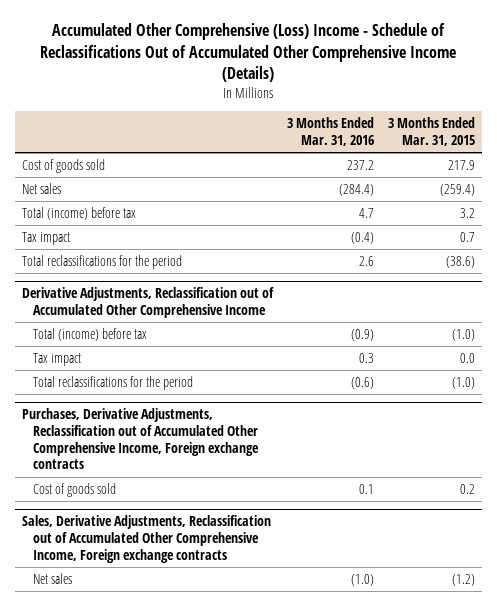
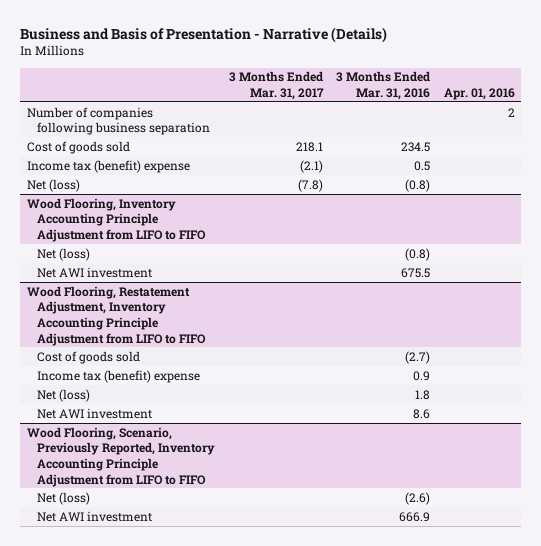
- Accumulated Other Comprehensive (Loss) Income - Schedule of Reclassifications Out of Accumulated Other Comprehensive Income (Details)
+ Business and Basis of Presentation - Narrative (Details)
- | 3 Months Ended Mar. 31, 2016 | 3 Months Ended Mar. 31, 2015
+ | 3 Months Ended Mar. 31, 2017 | 3 Months Ended Mar. 31, 2016 | Apr. 01, 2016
- Cost of goods sold | 237.2 | 217.9
- Net sales | (284.4) | (259.4)
- Total (income) before tax | 4.7 | 3.2
- Tax impact | (0.4) | 0.7
- Total reclassifications for the period | 2.6 | (38.6)
- Derivative Adjustments, Reclassification out of Accumulated Other Comprehensive Income
- Total (income) before tax | (0.9) | (1.0)
- Tax impact | 0.3 | 0.0
- Total reclassifications for the period | (0.6) | (1.0)
- Purchases, Derivative Adjustments, Reclassification out of Accumulated Other Comprehensive Income, Foreign exchange contracts
- Cost of goods sold | 0.1 | 0.2
- Sales, Derivative Adjustments, Reclassification out of Accumulated Other Comprehensive Income, Foreign exchange contracts
- Net sales | (1.0) | (1.2)
+ Number of companies following business separation | | | 2
+ Cost of goods sold | 218.1 | 234.5 |
+ Income tax (benefit) expense | (2.1) | 0.5 |
+ Net (loss) | (7.8) | (0.8) |
+ Wood Flooring, Inventory Accounting Principle Adjustment from LIFO to FIFO
+ Net (loss) | | (0.8) |
+ Net AWI investment | | 675.5 |
+ Wood Flooring, Restatement Adjustment, Inventory Accounting Principle Adjustment from LIFO to FIFO
+ Cost of goods sold | | (2.7) |
+ Income tax (benefit) expense | | 0.9 |
+ Net (loss) | | 1.8 |
+ Net AWI investment | | 8.6 |
+ Wood Flooring, Scenario, Previously Reported, Inventory Accounting Principle Adjustment from LIFO to FIFO
+ Net (loss) | | (2.6) |
+ Net AWI investment | | 666.9 |

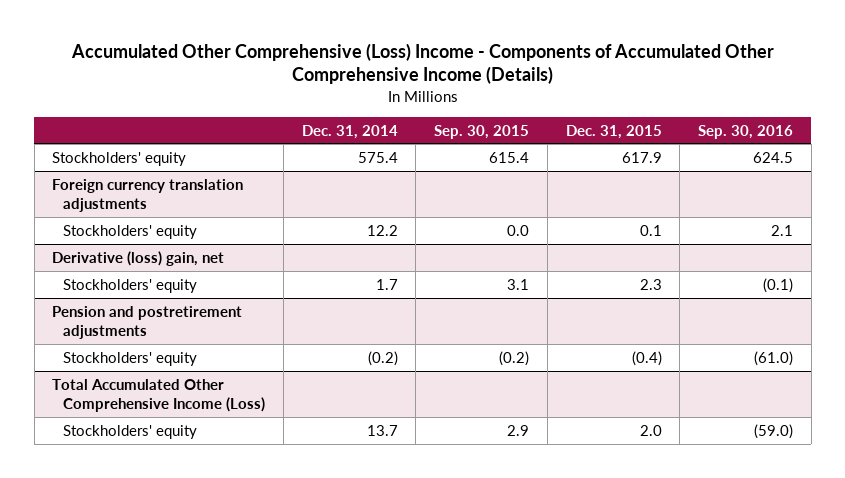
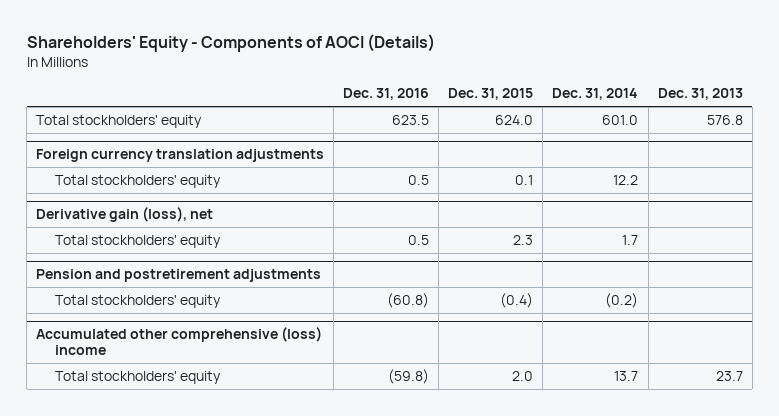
- Accumulated Other Comprehensive (Loss) Income - Components of Accumulated Other Comprehensive Income (Details)
+ Shareholders' Equity - Components of AOCI (Details)
- | Dec. 31, 2014 | Sep. 30, 2015 | Dec. 31, 2015 | Sep. 30, 2016
+ | Dec. 31, 2016 | Dec. 31, 2015 | Dec. 31, 2014 | Dec. 31, 2013
- Stockholders' equity | 575.4 | 615.4 | 617.9 | 624.5
+ Total stockholders' equity | 623.5 | 624.0 | 601.0 | 576.8
@ Foreign currency translation adjustments
- Stockholders' equity | 12.2 | 0.0 | 0.1 | 2.1
- Derivative (loss) gain, net
- Stockholders' equity | 1.7 | 3.1 | 2.3 | (0.1)
@ Foreign currency translation adjustments
+ Total stockholders' equity | 0.5 | 0.1 | 12.2 |
+ Derivative gain (loss), net
+ Total stockholders' equity | 0.5 | 2.3 | 1.7 |
@ Pension and postretirement adjustments
- Stockholders' equity | (0.2) | (0.2) | (0.4) | (61.0)
- Total Accumulated Other Comprehensive Income (Loss)
- Stockholders' equity | 13.7 | 2.9 | 2.0 | (59.0)
@ Pension and postretirement adjustments
+ Total stockholders' equity | (60.8) | (0.4) | (0.2) |
+ Accumulated other comprehensive (loss) income
+ Total stockholders' equity | (59.8) | 2.0 | 13.7 | 23.7

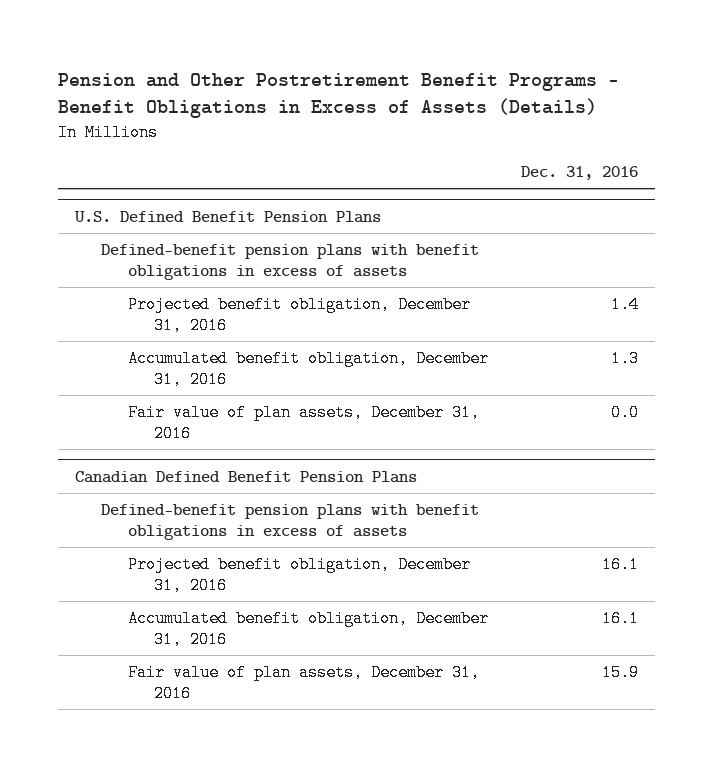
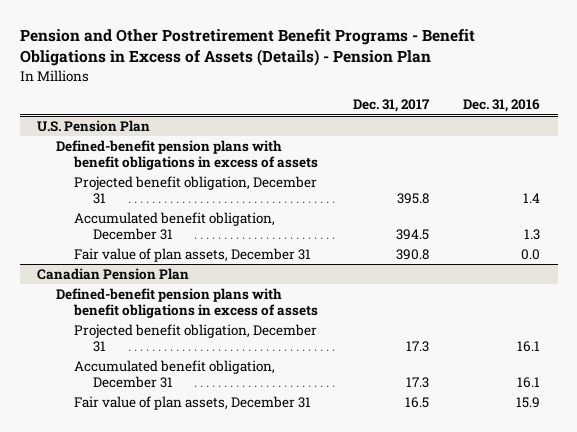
- Pension and Other Postretirement Benefit Programs - Benefit Obligations in Excess of Assets (Details)
+ Pension and Other Postretirement Benefit Programs - Benefit Obligations in Excess of Assets (Details) - Pension Plan
- | Dec. 31, 2016
+ | Dec. 31, 2017 | Dec. 31, 2016
- U.S. Defined Benefit Pension Plans
+ U.S. Pension Plan
- Projected benefit obligation, December 31, 2016 | 1.4
- Accumulated benefit obligation, December 31, 2016 | 1.3
- Fair value of plan assets, December 31, 2016 | 0.0
- Canadian Defined Benefit Pension Plans
+ Projected benefit obligation, December 31 | 395.8 | 1.4
+ Accumulated benefit obligation, December 31 | 394.5 | 1.3
+ Fair value of plan assets, December 31 | 390.8 | 0.0
+ Canadian Pension Plan
- Projected benefit obligation, December 31, 2016 | 16.1
- Accumulated benefit obligation, December 31, 2016 | 16.1
- Fair value of plan assets, December 31, 2016 | 15.9
+ Projected benefit obligation, December 31 | 17.3 | 16.1
+ Accumulated benefit obligation, December 31 | 17.3 | 16.1
+ Fair value of plan assets, December 31 | 16.5 | 15.9

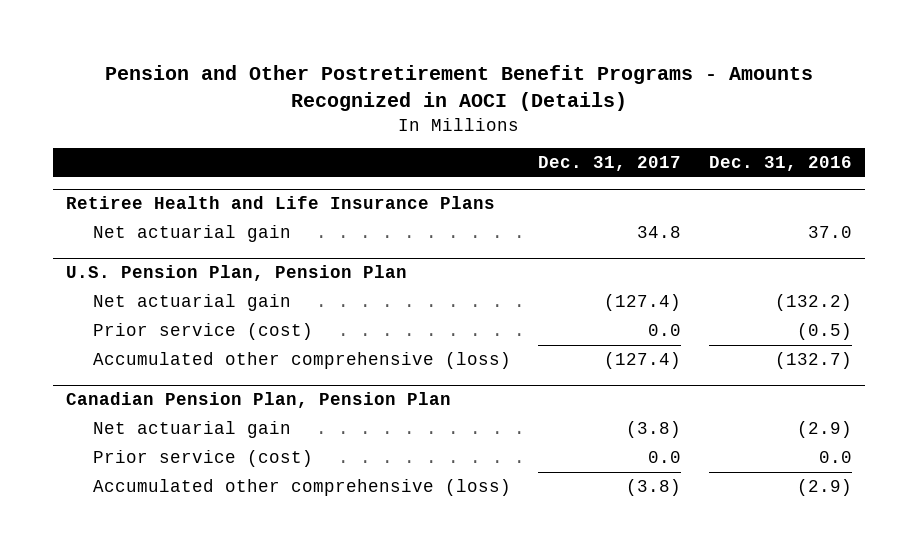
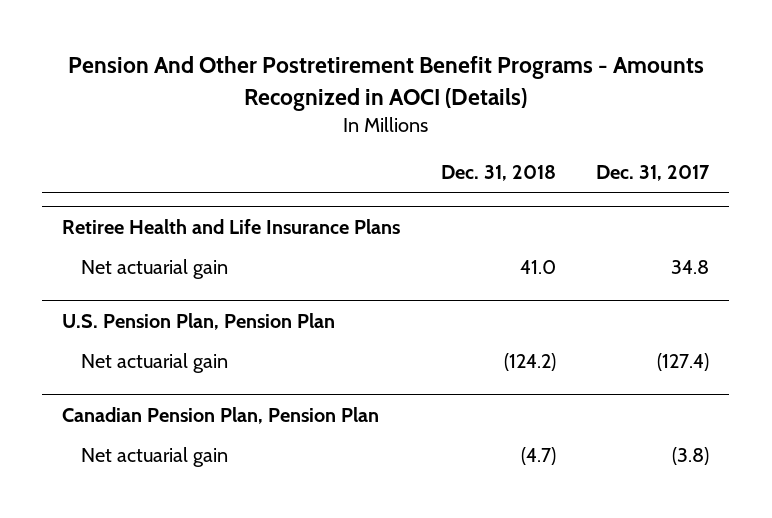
- Pension and Other Postretirement Benefit Programs - Amounts Recognized in AOCI (Details)
+ Pension And Other Postretirement Benefit Programs - Amounts Recognized in AOCI (Details)
- | Dec. 31, 2017 | Dec. 31, 2016
+ | Dec. 31, 2018 | Dec. 31, 2017
@ U.S. Pension Plan, Pension Plan
- Prior service (cost) | 0.0 | (0.5)
- Accumulated other comprehensive (loss) | (127.4) | (132.7)
@ Canadian Pension Plan, Pension Plan
- Prior service (cost) | 0.0 | 0.0
- Accumulated other comprehensive (loss) | (3.8) | (2.9)

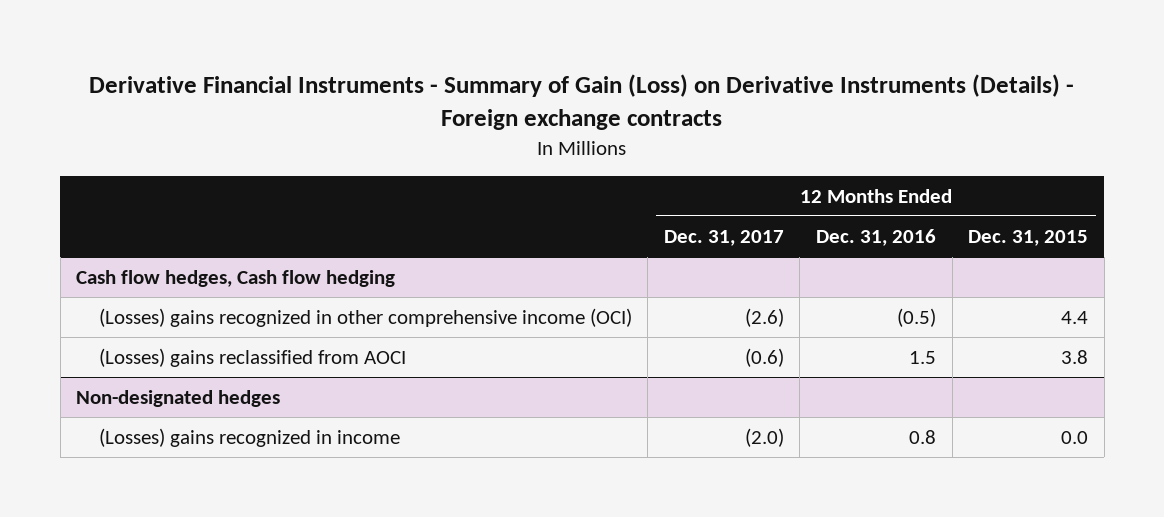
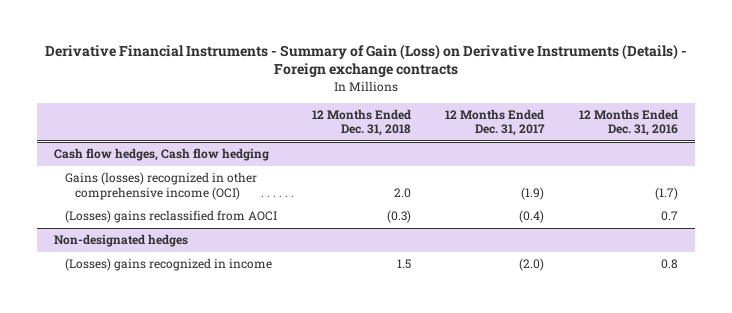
- | 12 Months Ended Dec. 31, 2017 | 12 Months Ended Dec. 31, 2016 | 12 Months Ended Dec. 31, 2015
+ | 12 Months Ended Dec. 31, 2018 | 12 Months Ended Dec. 31, 2017 | 12 Months Ended Dec. 31, 2016
@ Cash flow hedges, Cash flow hedging
- (Losses) gains recognized in other comprehensive income (OCI) | (2.6) | (0.5) | 4.4
- (Losses) gains reclassified from AOCI | (0.6) | 1.5 | 3.8
+ Gains (losses) recognized in other comprehensive income (OCI) | 2.0 | (1.9) | (1.7)
+ (Losses) gains reclassified from AOCI | (0.3) | (0.4) | 0.7

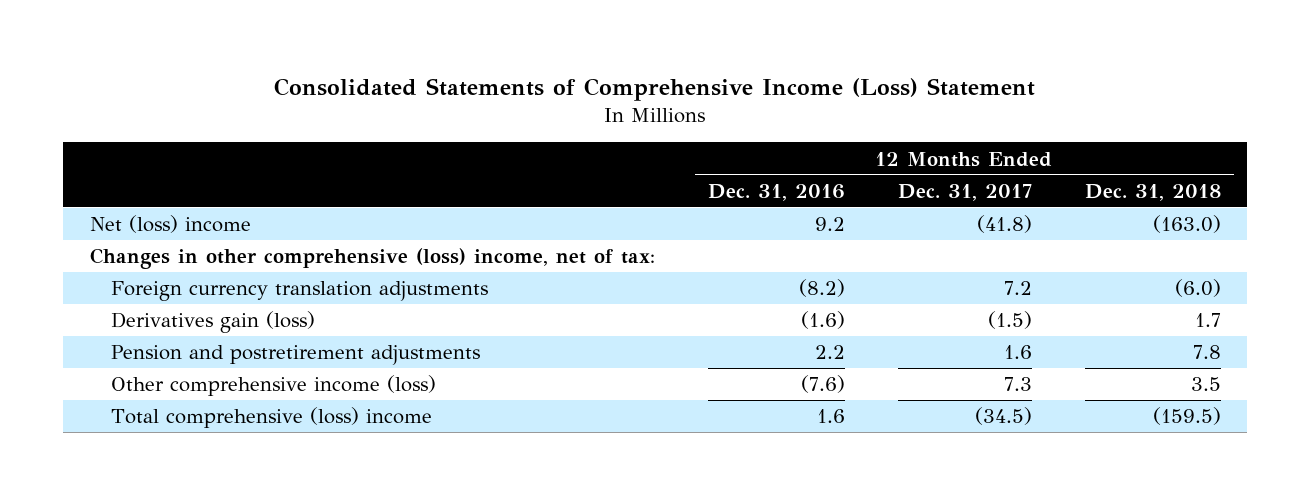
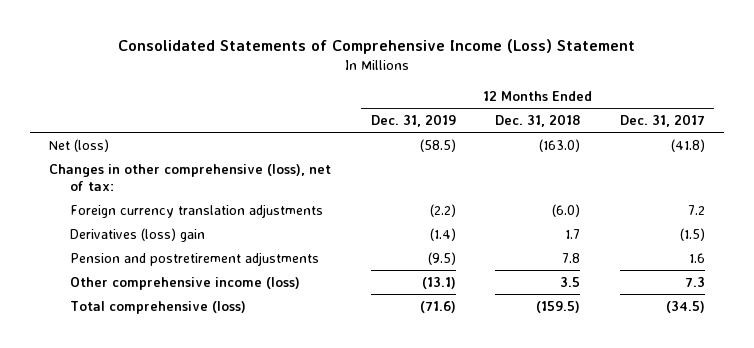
- | 12 Months Ended Dec. 31, 2016 | 12 Months Ended Dec. 31, 2017 | 12 Months Ended Dec. 31, 2018
+ | 12 Months Ended Dec. 31, 2019 | 12 Months Ended Dec. 31, 2018 | 12 Months Ended Dec. 31, 2017
- Net (loss) income | 9.2 | (41.8) | (163.0)
- Changes in other comprehensive (loss) income, net of tax:
+ Net (loss) | (58.5) | (163.0) | (41.8)
+ Changes in other comprehensive (loss), net of tax:
- Derivatives gain (loss) | (1.6) | (1.5) | 1.7
+ Derivatives (loss) gain | (1.4) | 1.7 | (1.5)
- Total comprehensive (loss) income | 1.6 | (34.5) | (159.5)
+ Total comprehensive (loss) | (71.6) | (159.5) | (34.5)

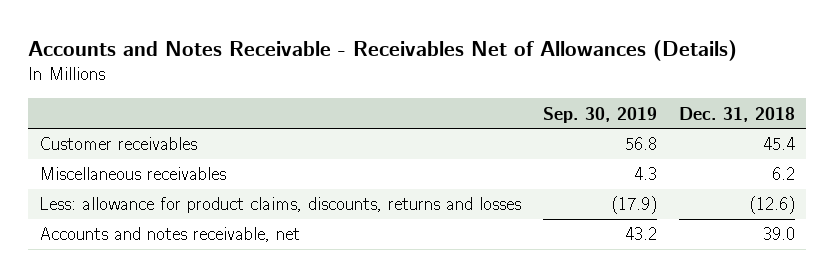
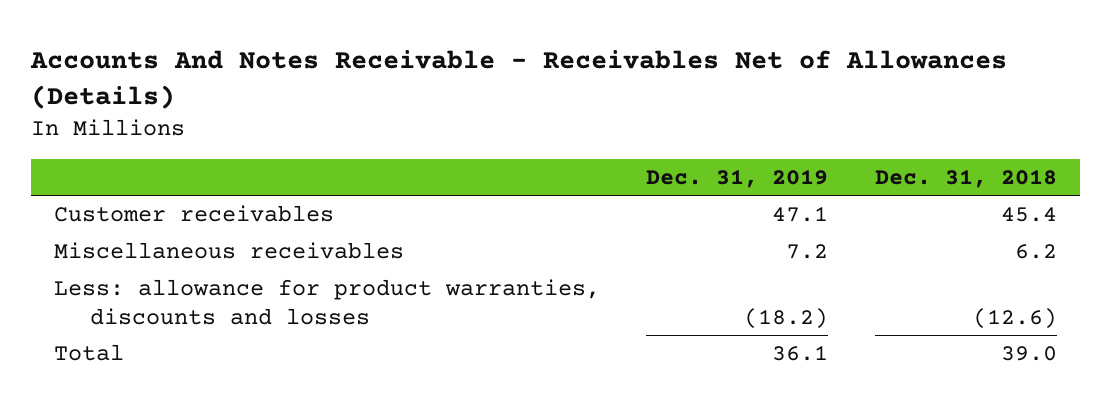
- Accounts and Notes Receivable - Receivables Net of Allowances (Details)
+ Accounts And Notes Receivable - Receivables Net of Allowances (Details)
- | Sep. 30, 2019 | Dec. 31, 2018
+ | Dec. 31, 2019 | Dec. 31, 2018
- Less: allowance for product claims, discounts, returns and losses | (17.9) | (12.6)
- Accounts and notes receivable, net | 43.2 | 39.0
+ Less: allowance for product warranties, discounts and losses | (18.2) | (12.6)
+ Total | 36.1 | 39.0

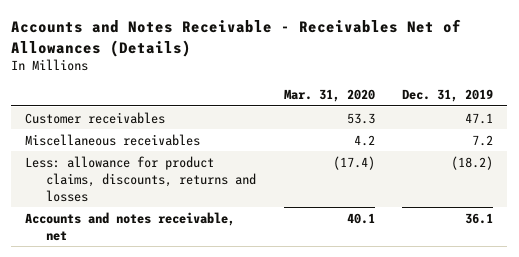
- Accounts And Notes Receivable - Receivables Net of Allowances (Details)
+ Accounts and Notes Receivable - Receivables Net of Allowances (Details)
- | Dec. 31, 2019 | Dec. 31, 2018
+ | Mar. 31, 2020 | Dec. 31, 2019
- Less: allowance for product warranties, discounts and losses | (18.2) | (12.6)
- Total | 36.1 | 39.0
+ Less: allowance for product claims, discounts, returns and losses | (17.4) | (18.2)
+ Accounts and notes receivable, net | 40.1 | 36.1

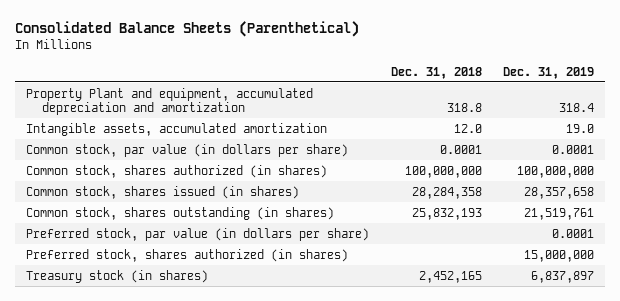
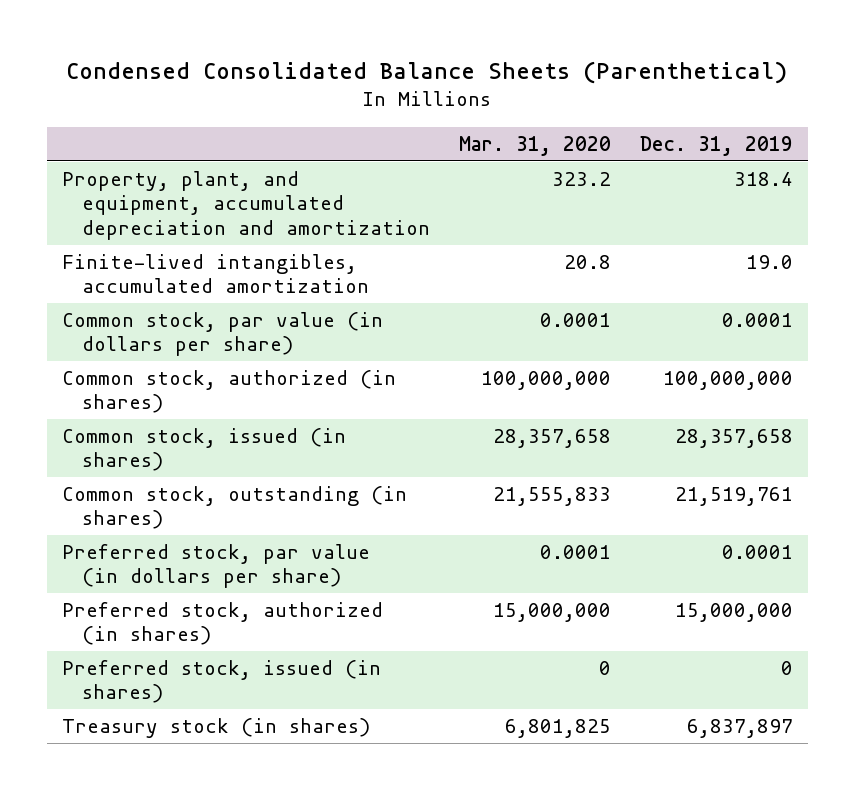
- Consolidated Balance Sheets (Parenthetical)
+ Condensed Consolidated Balance Sheets (Parenthetical)
- | Dec. 31, 2018 | Dec. 31, 2019
+ | Mar. 31, 2020 | Dec. 31, 2019
- Property Plant and equipment, accumulated depreciation and amortization | 318.8 | 318.4
- Intangible assets, accumulated amortization | 12.0 | 19.0
+ Property, plant, and equipment, accumulated depreciation and amortization | 323.2 | 318.4
+ Finite-lived intangibles, accumulated amortization | 20.8 | 19.0
- Common stock, shares authorized (in shares) | 100,000,000 | 100,000,000
- Common stock, shares issued (in shares) | 28,284,358 | 28,357,658
- Common stock, shares outstanding (in shares) | 25,832,193 | 21,519,761
+ Common stock, authorized (in shares) | 100,000,000 | 100,000,000
+ Common stock, issued (in shares) | 28,357,658 | 28,357,658
+ Common stock, outstanding (in shares) | 21,555,833 | 21,519,761
- Preferred stock, shares authorized (in shares) | | 15,000,000
+ Preferred stock, authorized (in shares) | 15,000,000 | 15,000,000
+ Preferred stock, issued (in shares) | 0 | 0

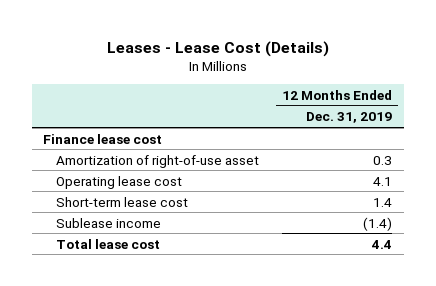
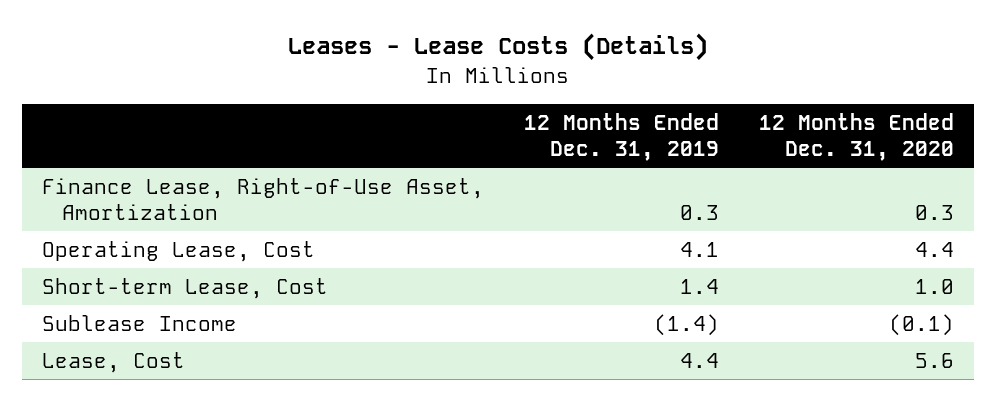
- Leases - Lease Cost (Details)
+ Leases - Lease Costs (Details)
- | 12 Months Ended Dec. 31, 2019
+ | 12 Months Ended Dec. 31, 2019 | 12 Months Ended Dec. 31, 2020
- Finance lease cost
- Amortization of right-of-use asset | 0.3
- Operating lease cost | 4.1
- Short-term lease cost | 1.4
- Sublease income | (1.4)
- Total lease cost | 4.4
+ Finance Lease, Right-of-Use Asset, Amortization | 0.3 | 0.3
+ Operating Lease, Cost | 4.1 | 4.4
+ Short-term Lease, Cost | 1.4 | 1.0
+ Sublease Income | (1.4) | (0.1)
+ Lease, Cost | 4.4 | 5.6

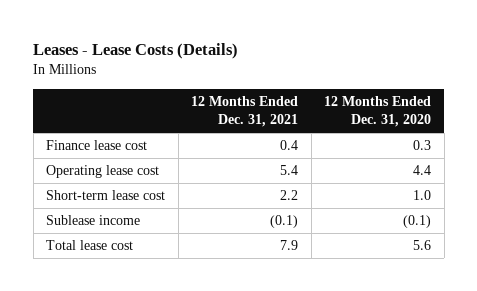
- | 12 Months Ended Dec. 31, 2019 | 12 Months Ended Dec. 31, 2020
+ | 12 Months Ended Dec. 31, 2021 | 12 Months Ended Dec. 31, 2020
- Finance Lease, Right-of-Use Asset, Amortization | 0.3 | 0.3
- Operating Lease, Cost | 4.1 | 4.4
- Short-term Lease, Cost | 1.4 | 1.0
- Sublease Income | (1.4) | (0.1)
- Lease, Cost | 4.4 | 5.6
+ Finance lease cost | 0.4 | 0.3
+ Operating lease cost | 5.4 | 4.4
+ Short-term lease cost | 2.2 | 1.0
+ Sublease income | (0.1) | (0.1)
+ Total lease cost | 7.9 | 5.6

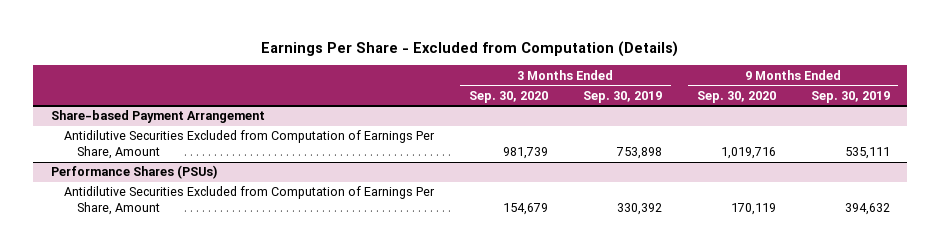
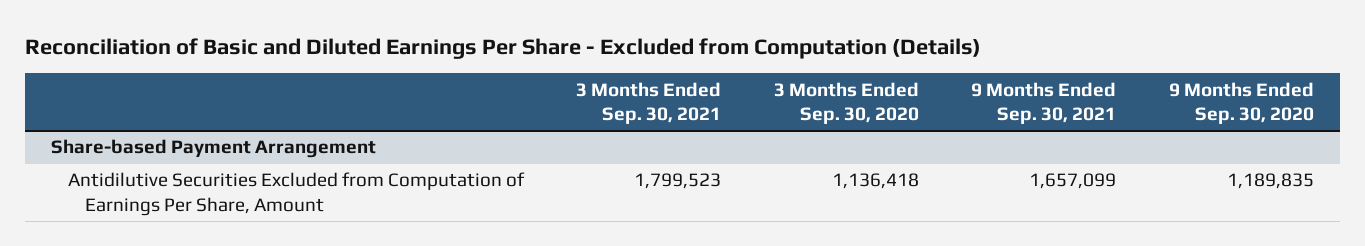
- Earnings Per Share - Excluded from Computation (Details)
+ Reconciliation of Basic and Diluted Earnings Per Share - Excluded from Computation (Details)
- | 3 Months Ended Sep. 30, 2020 | 3 Months Ended Sep. 30, 2019 | 9 Months Ended Sep. 30, 2020 | 9 Months Ended Sep. 30, 2019
+ | 3 Months Ended Sep. 30, 2021 | 3 Months Ended Sep. 30, 2020 | 9 Months Ended Sep. 30, 2021 | 9 Months Ended Sep. 30, 2020
@ Share-based Payment Arrangement
- Antidilutive Securities Excluded from Computation of Earnings Per Share, Amount | 981,739 | 753,898 | 1,019,716 | 535,111
- Performance Shares (PSUs)
- Antidilutive Securities Excluded from Computation of Earnings Per Share, Amount | 154,679 | 330,392 | 170,119 | 394,632
@ Share-based Payment Arrangement
+ Antidilutive Securities Excluded from Computation of Earnings Per Share, Amount | 1,799,523 | 1,136,418 | 1,657,099 | 1,189,835

